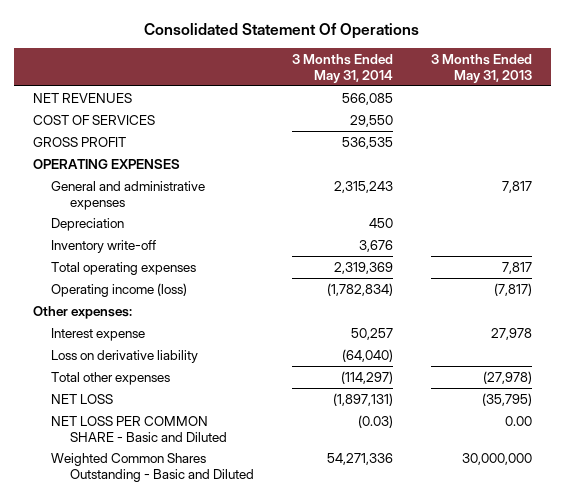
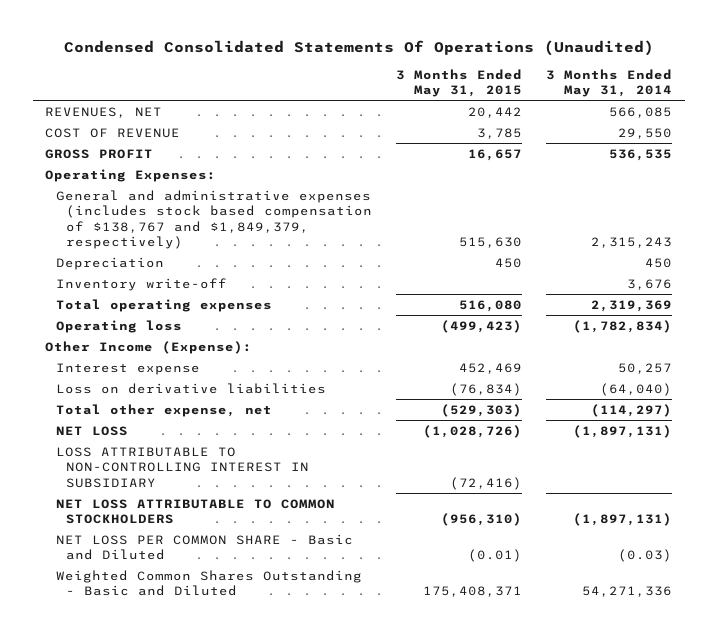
- Consolidated Statement Of Operations
+ Condensed Consolidated Statements Of Operations (Unaudited)
- | 3 Months Ended May 31, 2014 | 3 Months Ended May 31, 2013
+ | 3 Months Ended May 31, 2015 | 3 Months Ended May 31, 2014
- NET REVENUES | 566,085 |
- COST OF SERVICES | 29,550 |
+ REVENUES, NET | 20,442 | 566,085
+ COST OF REVENUE | 3,785 | 29,550
- OPERATING EXPENSES
- General and administrative expenses | 2,315,243 | 7,817
+ Operating Expenses:
+ General and administrative expenses (includes stock based compensation of $138,767 and $1,849,379, respectively) | 515,630 | 2,315,243
- Operating income (loss) | (1,782,834) | (7,817)
- Other expenses:
+ Operating loss | (499,423) | (1,782,834)
+ Other Income (Expense):
- Loss on derivative liability | (64,040) |
- Total other expenses | (114,297) | (27,978)
+ Loss on derivative liabilities | (76,834) | (64,040)
+ Total other expense, net | (529,303) | (114,297)
+ LOSS ATTRIBUTABLE TO NON-CONTROLLING INTEREST IN SUBSIDIARY | (72,416) |
+ NET LOSS ATTRIBUTABLE TO COMMON STOCKHOLDERS | (956,310) | (1,897,131)

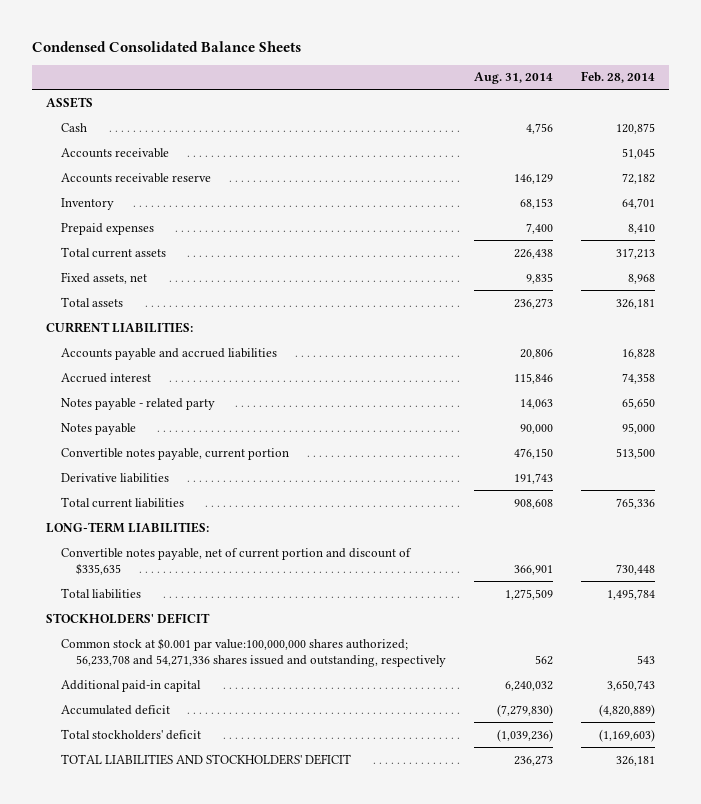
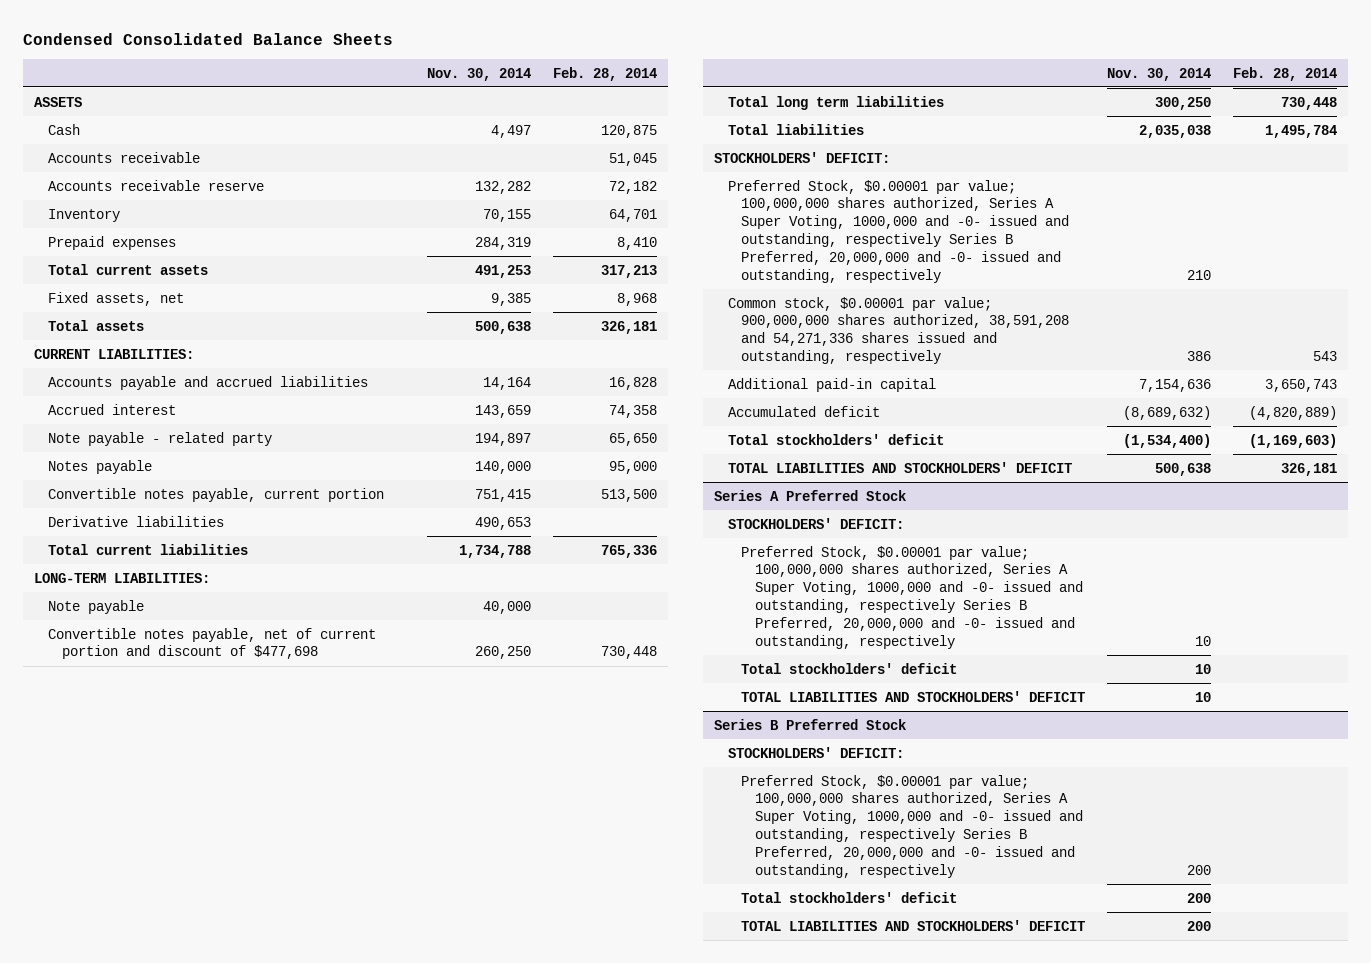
- | Aug. 31, 2014 | Feb. 28, 2014
+ | Nov. 30, 2014 | Feb. 28, 2014
- Notes payable - related party | 14,063 | 65,650
+ Note payable - related party | 194,897 | 65,650
- Convertible notes payable, net of current portion and discount of $335,635 | 366,901 | 730,448
+ Note payable | 40,000 |
+ Convertible notes payable, net of current portion and discount of $477,698 | 260,250 | 730,448
+ Total long term liabilities | 300,250 | 730,448
- STOCKHOLDERS' DEFICIT
- Common stock at $0.001 par value:100,000,000 shares authorized; 56,233,708 and 54,271,336 shares issued and outstanding, respectively | 562 | 543
+ STOCKHOLDERS' DEFICIT:
+ Preferred Stock, $0.00001 par value; 100,000,000 shares authorized, Series A Super Voting, 1000,000 and -0- issued and outstanding, respectively Series B Preferred, 20,000,000 and -0- issued and outstanding, respectively | 210 |
+ Common stock, $0.00001 par value; 900,000,000 shares authorized, 38,591,208 and 54,271,336 shares issued and outstanding, respectively | 386 | 543
+ Series A Preferred Stock
+ STOCKHOLDERS' DEFICIT:
+ Preferred Stock, $0.00001 par value; 100,000,000 shares authorized, Series A Super Voting, 1000,000 and -0- issued and outstanding, respectively Series B Preferred, 20,000,000 and -0- issued and outstanding, respectively | 10 |
+ Total stockholders' deficit | 10 |
+ TOTAL LIABILITIES AND STOCKHOLDERS' DEFICIT | 10 |
+ Series B Preferred Stock
+ STOCKHOLDERS' DEFICIT:
+ Preferred Stock, $0.00001 par value; 100,000,000 shares authorized, Series A Super Voting, 1000,000 and -0- issued and outstanding, respectively Series B Preferred, 20,000,000 and -0- issued and outstanding, respectively | 200 |
+ Total stockholders' deficit | 200 |
+ TOTAL LIABILITIES AND STOCKHOLDERS' DEFICIT | 200 |

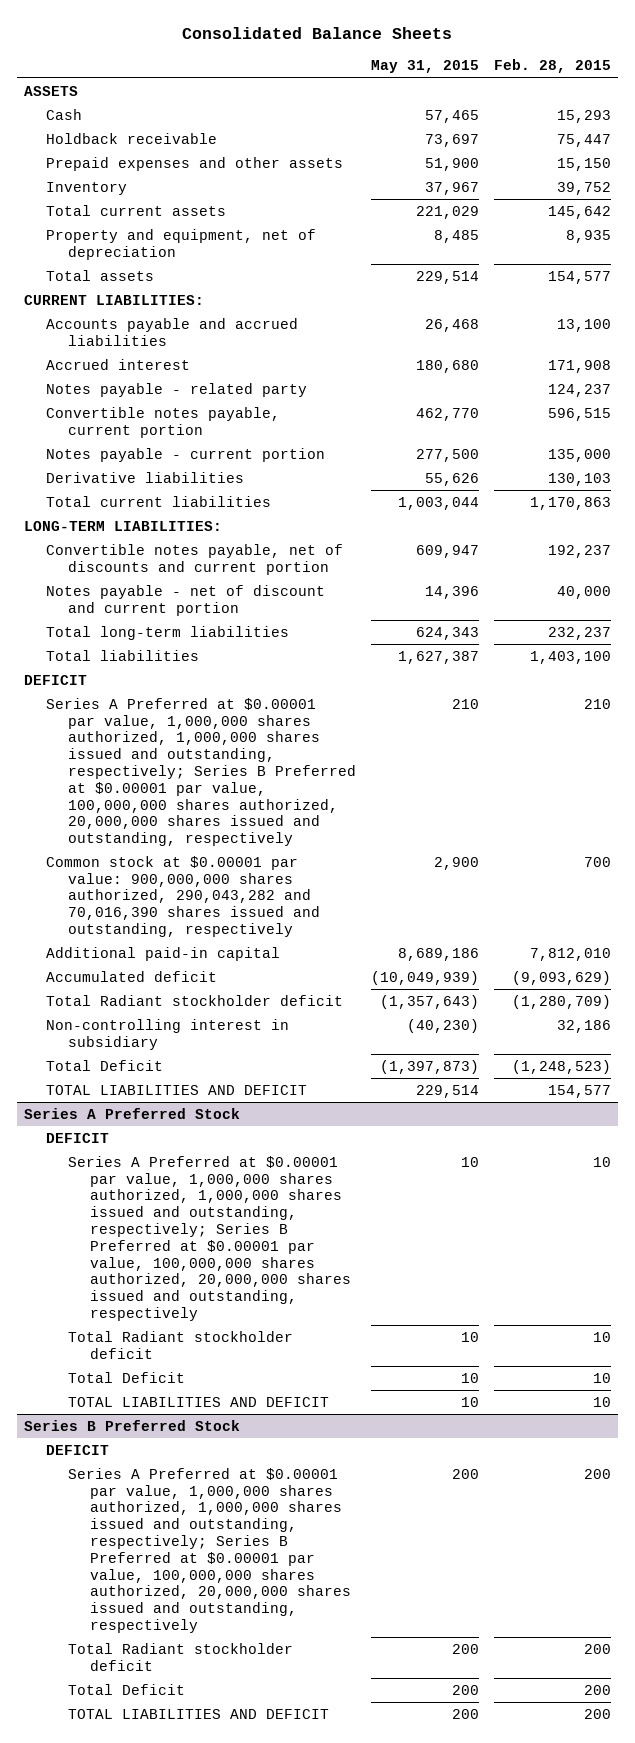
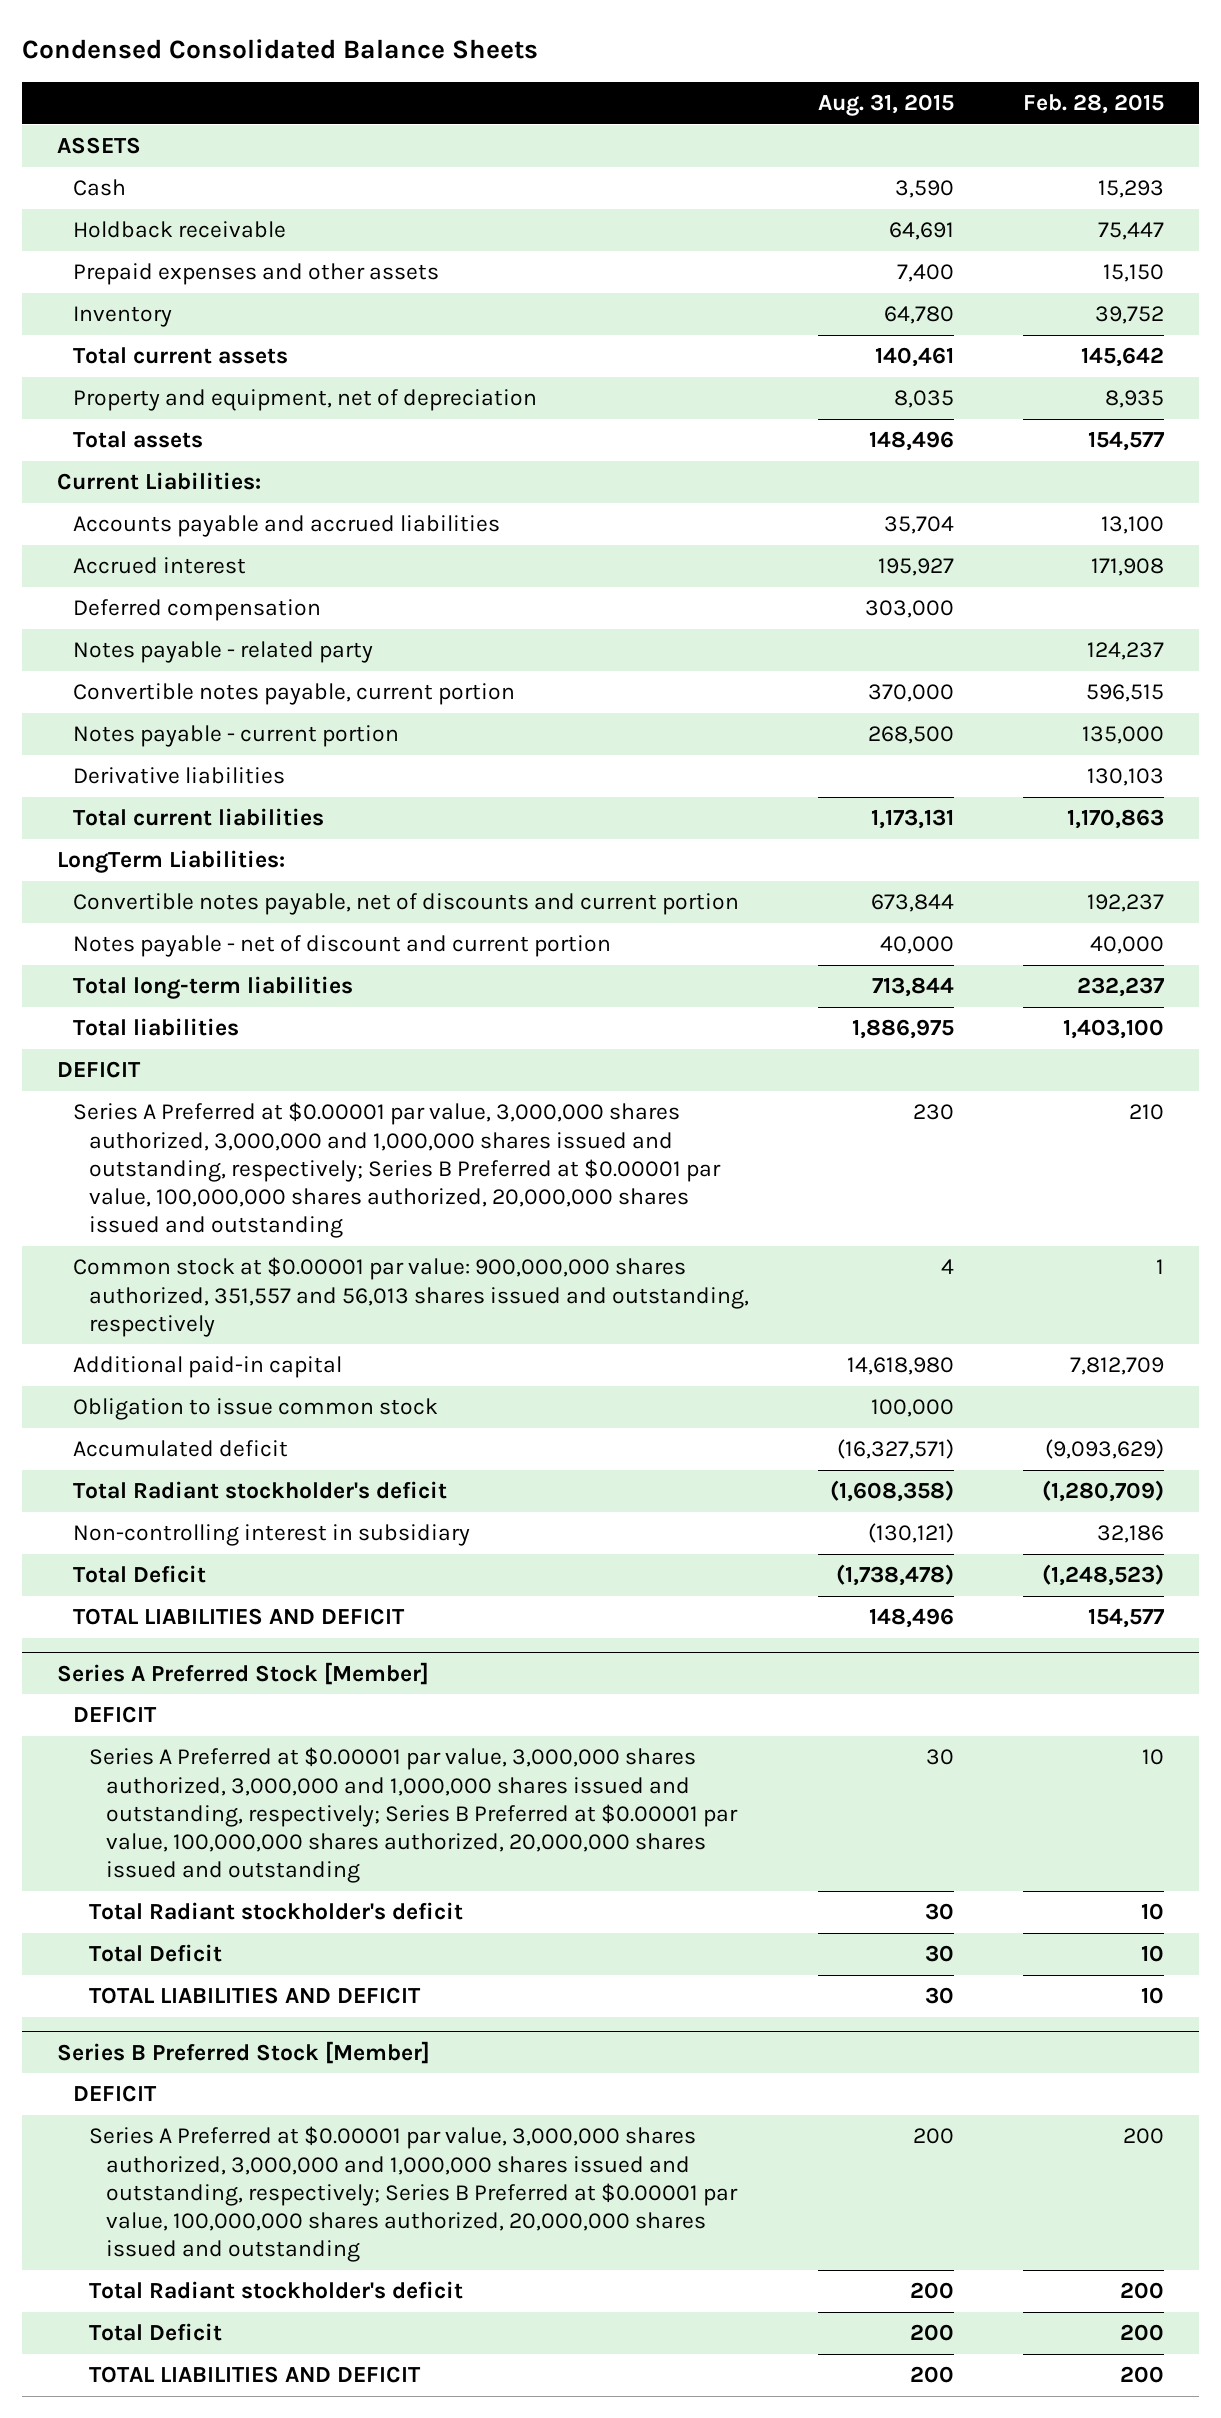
- Consolidated Balance Sheets
+ Condensed Consolidated Balance Sheets
- | May 31, 2015 | Feb. 28, 2015
+ | Aug. 31, 2015 | Feb. 28, 2015
- CURRENT LIABILITIES:
+ Current Liabilities:
+ Deferred compensation | 303,000 |
- LONG-TERM LIABILITIES:
+ LongTerm Liabilities:
- Series A Preferred at $0.00001 par value, 1,000,000 shares authorized, 1,000,000 shares issued and outstanding, respectively; Series B Preferred at $0.00001 par value, 100,000,000 shares authorized, 20,000,000 shares issued and outstanding, respectively | 210 | 210
- Common stock at $0.00001 par value: 900,000,000 shares authorized, 290,043,282 and 70,016,390 shares issued and outstanding, respectively | 2,900 | 700
- Additional paid-in capital | 8,689,186 | 7,812,010
+ Series A Preferred at $0.00001 par value, 3,000,000 shares authorized, 3,000,000 and 1,000,000 shares issued and outstanding, respectively; Series B Preferred at $0.00001 par value, 100,000,000 shares authorized, 20,000,000 shares issued and outstanding | 230 | 210
+ Common stock at $0.00001 par value: 900,000,000 shares authorized, 351,557 and 56,013 shares issued and outstanding, respectively | 4 | 1
+ Additional paid-in capital | 14,618,980 | 7,812,709
+ Obligation to issue common stock | 100,000 |
- Total Radiant stockholder deficit | (1,357,643) | (1,280,709)
+ Total Radiant stockholder's deficit | (1,608,358) | (1,280,709)
- Series A Preferred Stock
+ Series A Preferred Stock [Member]
- Series A Preferred at $0.00001 par value, 1,000,000 shares authorized, 1,000,000 shares issued and outstanding, respectively; Series B Preferred at $0.00001 par value, 100,000,000 shares authorized, 20,000,000 shares issued and outstanding, respectively | 10 | 10
- Total Radiant stockholder deficit | 10 | 10
+ Series A Preferred at $0.00001 par value, 3,000,000 shares authorized, 3,000,000 and 1,000,000 shares issued and outstanding, respectively; Series B Preferred at $0.00001 par value, 100,000,000 shares authorized, 20,000,000 shares issued and outstanding | 30 | 10
+ Total Radiant stockholder's deficit | 30 | 10
- Series B Preferred Stock
+ Series B Preferred Stock [Member]
- Series A Preferred at $0.00001 par value, 1,000,000 shares authorized, 1,000,000 shares issued and outstanding, respectively; Series B Preferred at $0.00001 par value, 100,000,000 shares authorized, 20,000,000 shares issued and outstanding, respectively | 200 | 200
- Total Radiant stockholder deficit | 200 | 200
+ Series A Preferred at $0.00001 par value, 3,000,000 shares authorized, 3,000,000 and 1,000,000 shares issued and outstanding, respectively; Series B Preferred at $0.00001 par value, 100,000,000 shares authorized, 20,000,000 shares issued and outstanding | 200 | 200
+ Total Radiant stockholder's deficit | 200 | 200

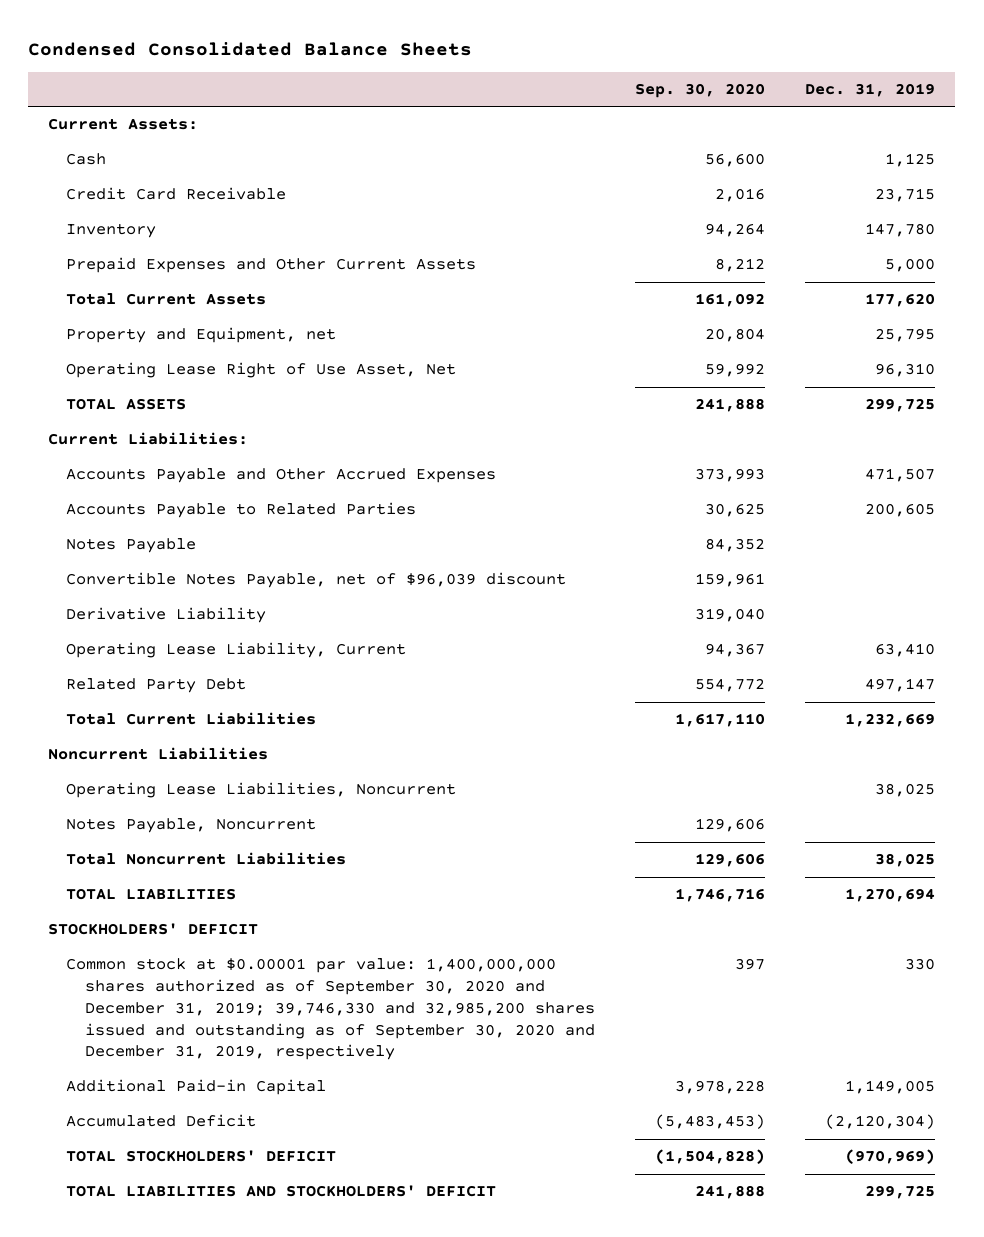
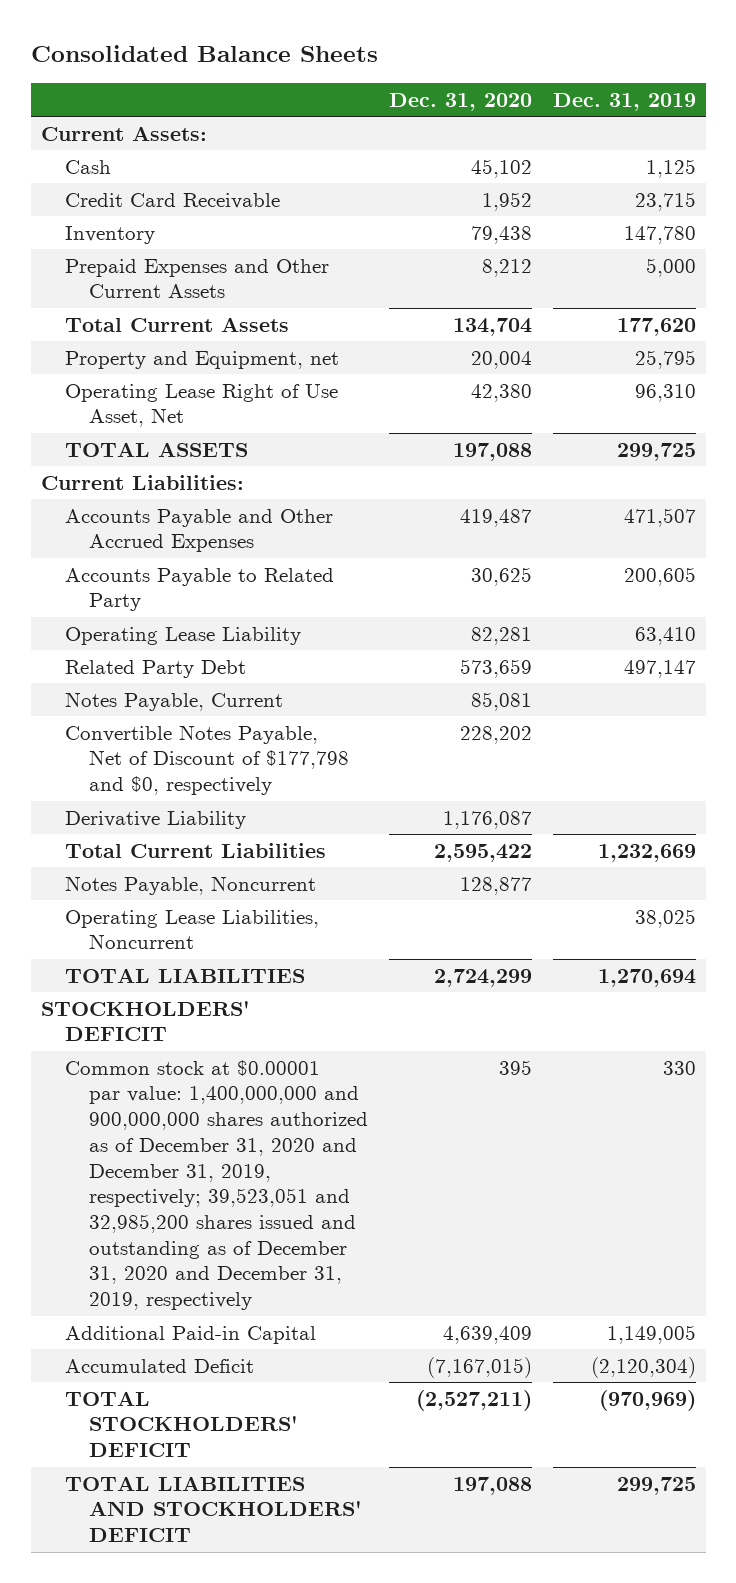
- Condensed Consolidated Balance Sheets
+ Consolidated Balance Sheets
- | Sep. 30, 2020 | Dec. 31, 2019
+ | Dec. 31, 2020 | Dec. 31, 2019
- Accounts Payable to Related Parties | 30,625 | 200,605
- Notes Payable | 84,352 |
- Convertible Notes Payable, net of $96,039 discount | 159,961 |
- Operating Lease Liability, Current | 94,367 | 63,410
+ Accounts Payable to Related Party | 30,625 | 200,605
+ Operating Lease Liability | 82,281 | 63,410
+ Notes Payable, Current | 85,081 |
+ Convertible Notes Payable, Net of Discount of $177,798 and $0, respectively | 228,202 |
moved down: Derivative Liability | 1,176,087 |
- Noncurrent Liabilities
- Total Noncurrent Liabilities | 129,606 | 38,025
moved down: Operating Lease Liabilities, Noncurrent | | 38,025
- Common stock at $0.00001 par value: 1,400,000,000 shares authorized as of September 30, 2020 and December 31, 2019; 39,746,330 and 32,985,200 shares issued and outstanding as of September 30, 2020 and December 31, 2019, respectively | 397 | 330
+ Common stock at $0.00001 par value: 1,400,000,000 and 900,000,000 shares authorized as of December 31, 2020 and December 31, 2019, respectively; 39,523,051 and 32,985,200 shares issued and outstanding as of December 31, 2020 and December 31, 2019, respectively | 395 | 330

